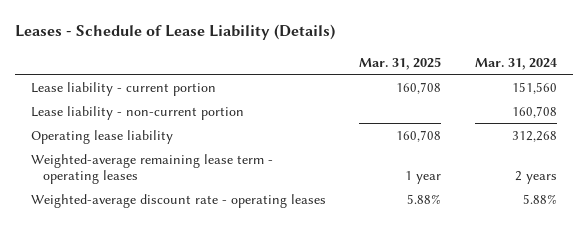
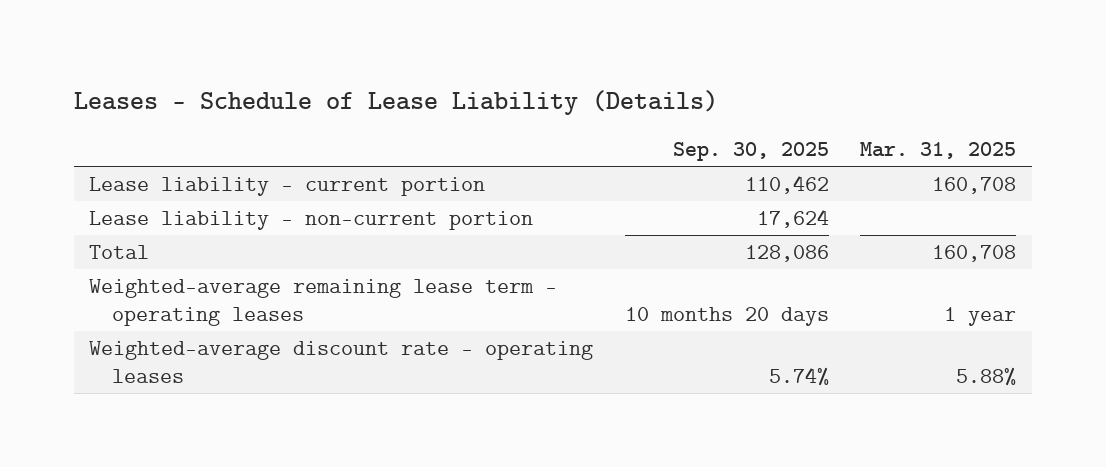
- | Mar. 31, 2025 | Mar. 31, 2024
+ | Sep. 30, 2025 | Mar. 31, 2025
- Operating lease liability | 160,708 | 312,268
+ Total | 128,086 | 160,708

